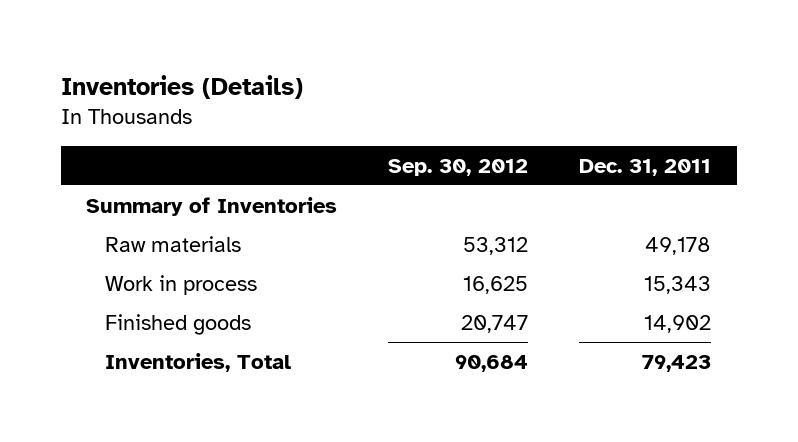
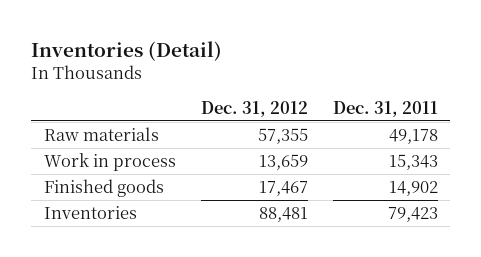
- Inventories (Details)
+ Inventories (Detail)
- | Sep. 30, 2012 | Dec. 31, 2011
+ | Dec. 31, 2012 | Dec. 31, 2011
- Summary of Inventories
- Inventories, Total | 90,684 | 79,423
+ Inventories | 88,481 | 79,423

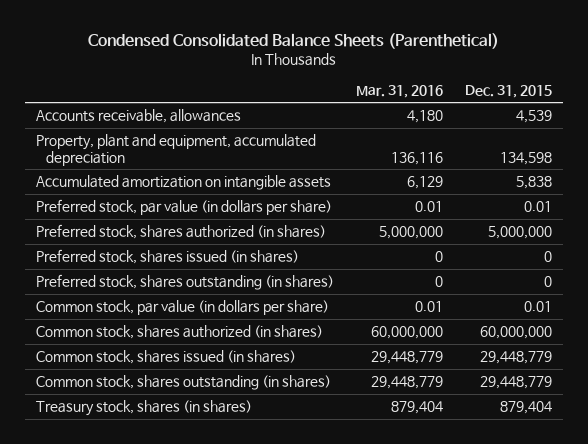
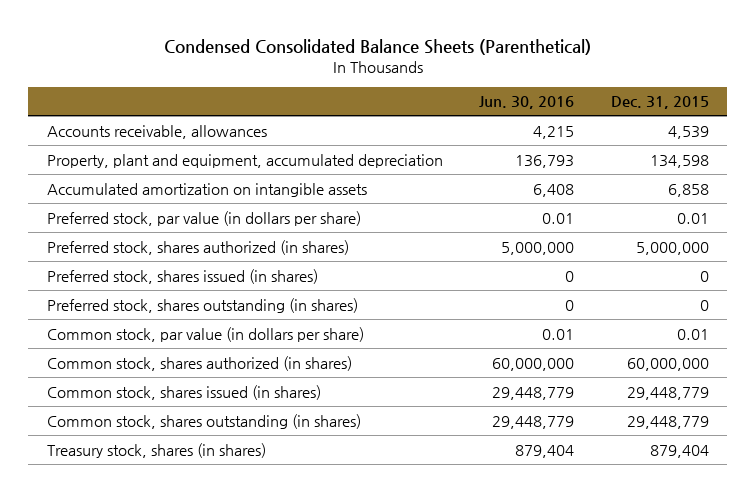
- | Mar. 31, 2016 | Dec. 31, 2015
+ | Jun. 30, 2016 | Dec. 31, 2015
- Accumulated amortization on intangible assets | 6,129 | 5,838
+ Accumulated amortization on intangible assets | 6,408 | 6,858

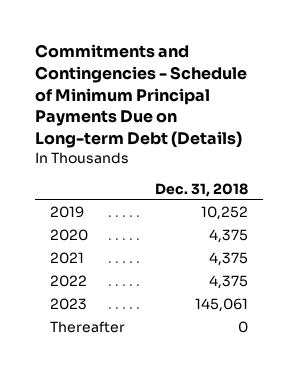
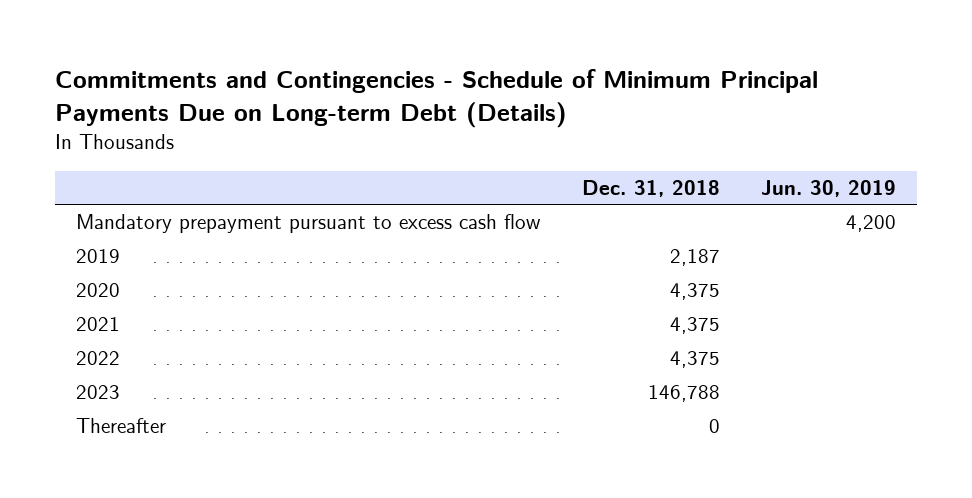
- | Dec. 31, 2018
+ | Dec. 31, 2018 | Jun. 30, 2019
- 2019 | 10,252
+ Mandatory prepayment pursuant to excess cash flow | | 4,200
+ 2019 | 2,187 |
- 2023 | 145,061
+ 2023 | 146,788 |

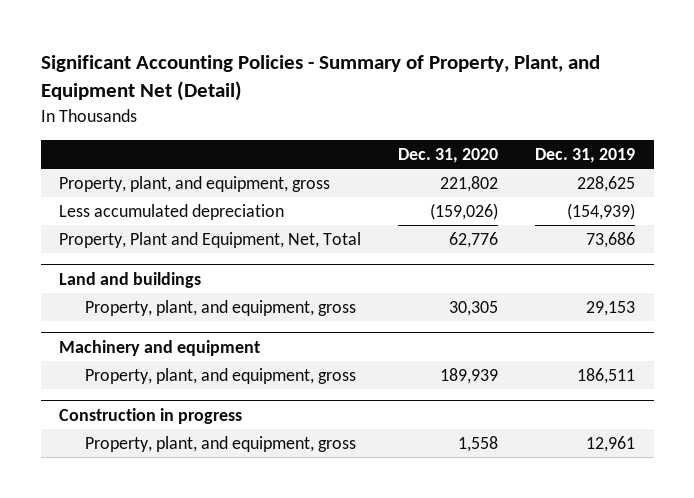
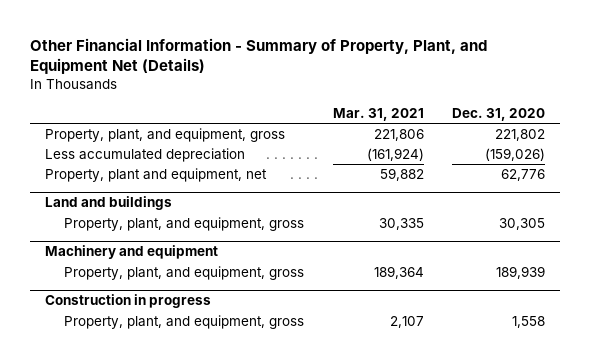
- Significant Accounting Policies - Summary of Property, Plant, and Equipment Net (Detail)
+ Other Financial Information - Summary of Property, Plant, and Equipment Net (Details)
- | Dec. 31, 2020 | Dec. 31, 2019
+ | Mar. 31, 2021 | Dec. 31, 2020
- Property, Plant and Equipment, Net, Total | 62,776 | 73,686
+ Property, plant and equipment, net | 59,882 | 62,776

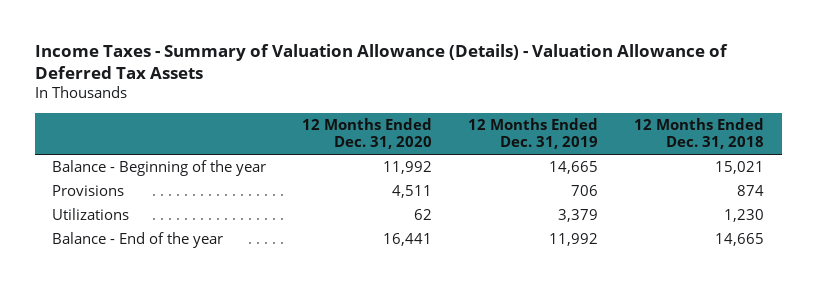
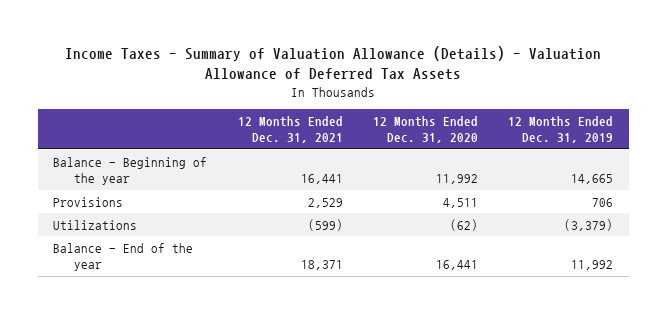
- | 12 Months Ended Dec. 31, 2020 | 12 Months Ended Dec. 31, 2019 | 12 Months Ended Dec. 31, 2018
+ | 12 Months Ended Dec. 31, 2021 | 12 Months Ended Dec. 31, 2020 | 12 Months Ended Dec. 31, 2019
- Utilizations | 62 | 3,379 | 1,230
+ Utilizations | (599) | (62) | (3,379)

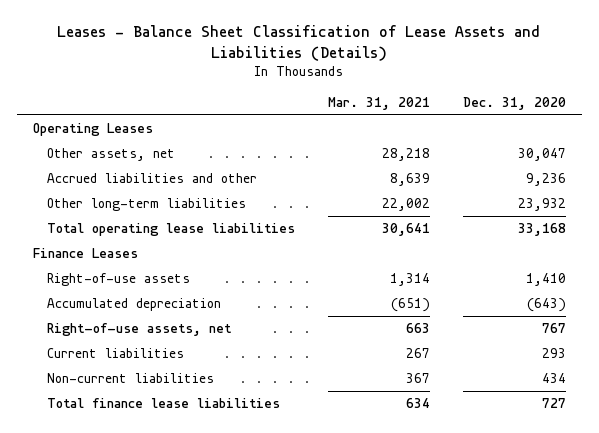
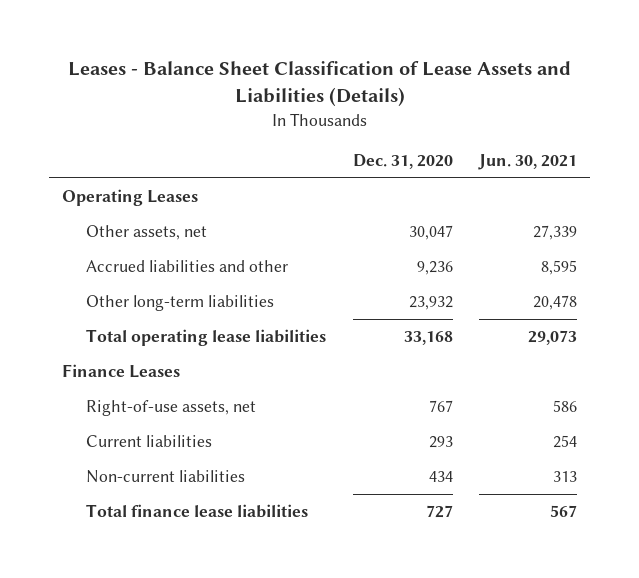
- | Mar. 31, 2021 | Dec. 31, 2020
+ | Dec. 31, 2020 | Jun. 30, 2021
- Right-of-use assets | 1,314 | 1,410
- Accumulated depreciation | (651) | (643)

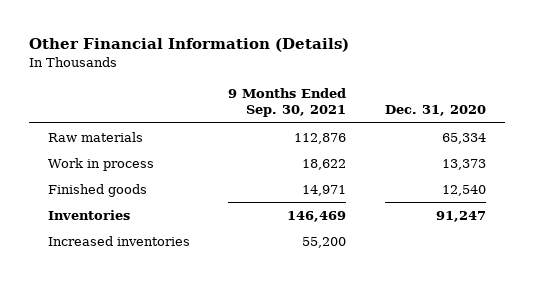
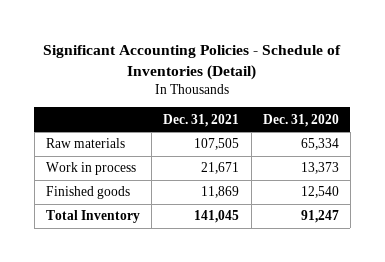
- Other Financial Information (Details)
+ Significant Accounting Policies - Schedule of Inventories (Detail)
- | 9 Months Ended Sep. 30, 2021 | Dec. 31, 2020
+ | Dec. 31, 2021 | Dec. 31, 2020
- Inventories | 146,469 | 91,247
- Increased inventories | 55,200 |
+ Total Inventory | 141,045 | 91,247

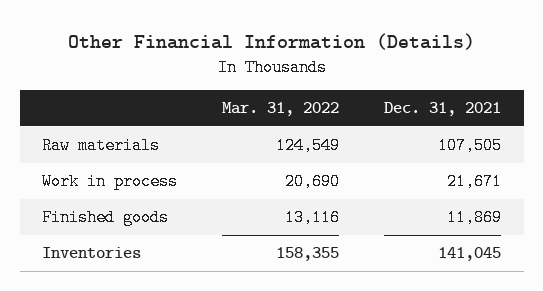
- Significant Accounting Policies - Schedule of Inventories (Detail)
+ Other Financial Information (Details)
- | Dec. 31, 2021 | Dec. 31, 2020
+ | Mar. 31, 2022 | Dec. 31, 2021
- Total Inventory | 141,045 | 91,247
+ Inventories | 158,355 | 141,045

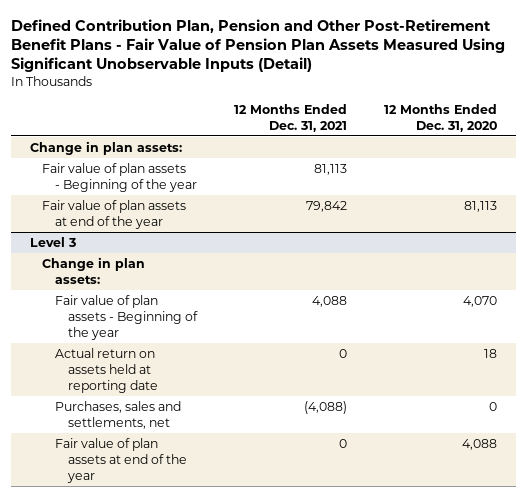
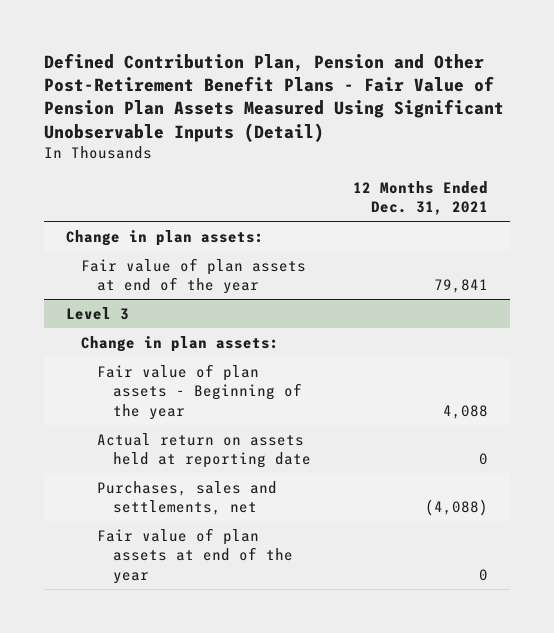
- | 12 Months Ended Dec. 31, 2021 | 12 Months Ended Dec. 31, 2020
+ | 12 Months Ended Dec. 31, 2021
- Fair value of plan assets - Beginning of the year | 81,113 |
- Fair value of plan assets at end of the year | 79,842 | 81,113
+ Fair value of plan assets at end of the year | 79,841

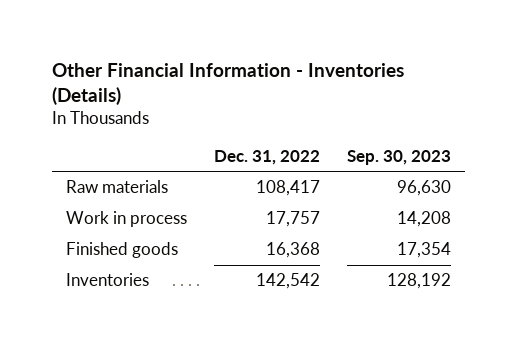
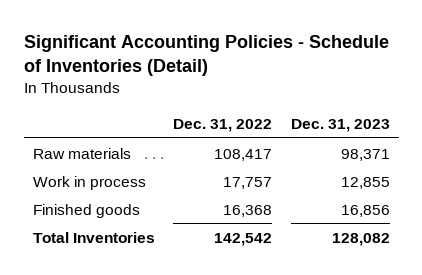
- Other Financial Information - Inventories (Details)
+ Significant Accounting Policies - Schedule of Inventories (Detail)
- | Dec. 31, 2022 | Sep. 30, 2023
+ | Dec. 31, 2022 | Dec. 31, 2023
- Inventories | 142,542 | 128,192
+ Total Inventories | 142,542 | 128,082

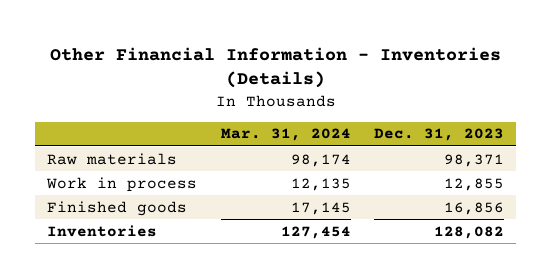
- Significant Accounting Policies - Schedule of Inventories (Detail)
+ Other Financial Information - Inventories (Details)
- | Dec. 31, 2022 | Dec. 31, 2023
+ | Mar. 31, 2024 | Dec. 31, 2023
- Total Inventories | 142,542 | 128,082
+ Inventories | 127,454 | 128,082

